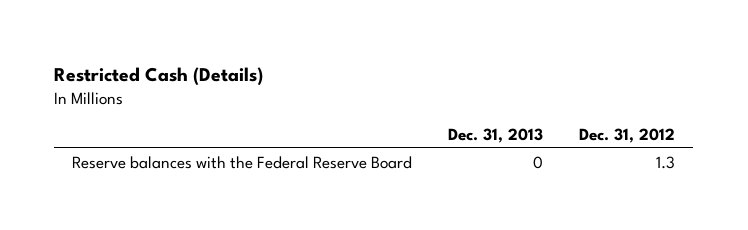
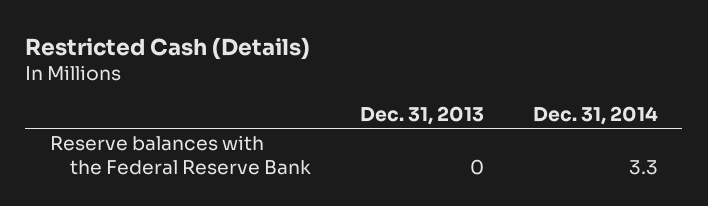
- | Dec. 31, 2013 | Dec. 31, 2012
+ | Dec. 31, 2013 | Dec. 31, 2014
- Reserve balances with the Federal Reserve Board | 0 | 1.3
+ Reserve balances with the Federal Reserve Bank | 0 | 3.3

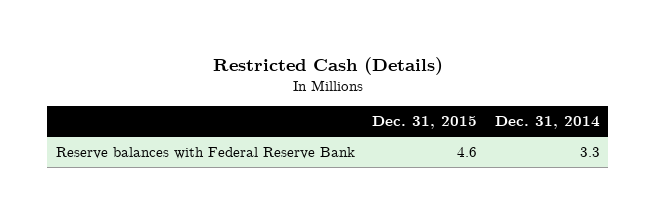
- | Dec. 31, 2013 | Dec. 31, 2014
+ | Dec. 31, 2015 | Dec. 31, 2014
- Reserve balances with the Federal Reserve Bank | 0 | 3.3
+ Reserve balances with Federal Reserve Bank | 4.6 | 3.3

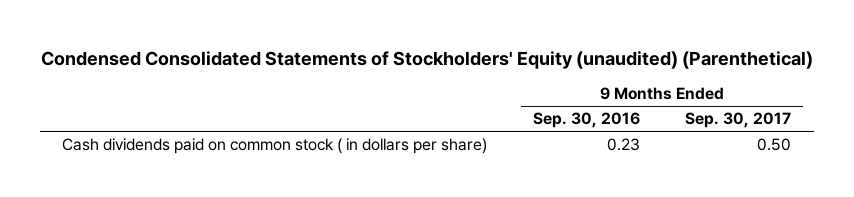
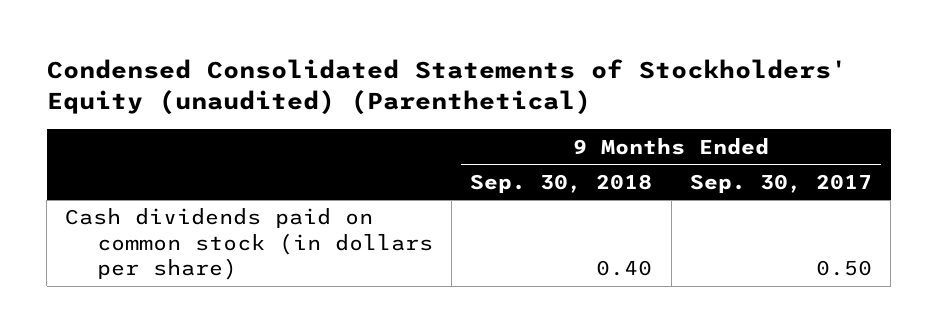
- | 9 Months Ended Sep. 30, 2016 | 9 Months Ended Sep. 30, 2017
+ | 9 Months Ended Sep. 30, 2018 | 9 Months Ended Sep. 30, 2017
- Cash dividends paid on common stock ( in dollars per share) | 0.23 | 0.50
+ Cash dividends paid on common stock (in dollars per share) | 0.40 | 0.50

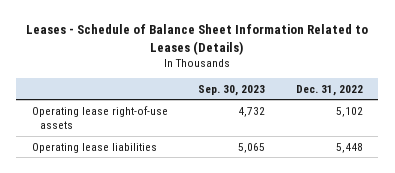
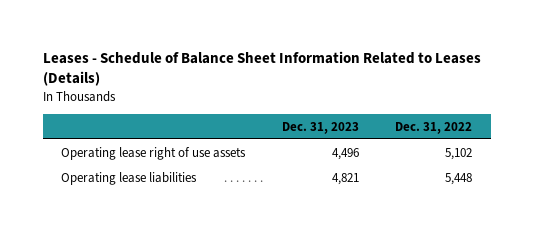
- | Sep. 30, 2023 | Dec. 31, 2022
+ | Dec. 31, 2023 | Dec. 31, 2022
- Operating lease right-of-use assets | 4,732 | 5,102
+ Operating lease right of use assets | 4,496 | 5,102

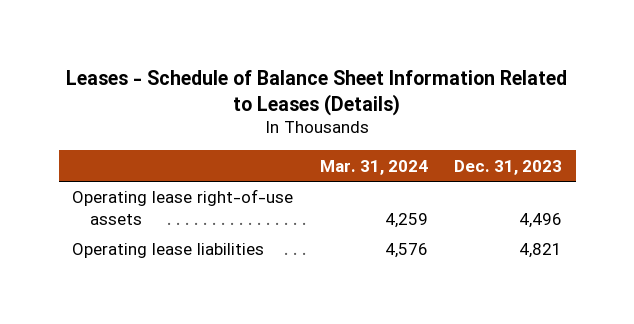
- | Dec. 31, 2023 | Dec. 31, 2022
+ | Mar. 31, 2024 | Dec. 31, 2023
- Operating lease right of use assets | 4,496 | 5,102
+ Operating lease right-of-use assets | 4,259 | 4,496

